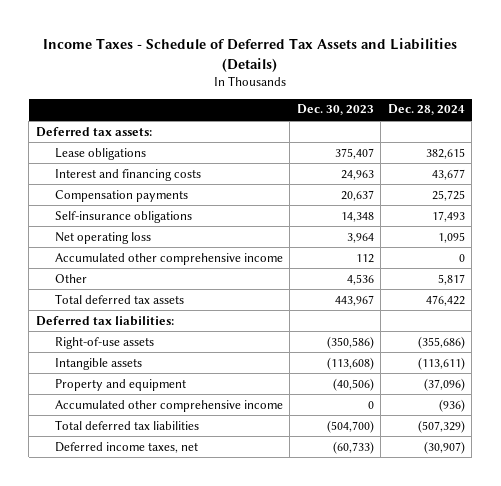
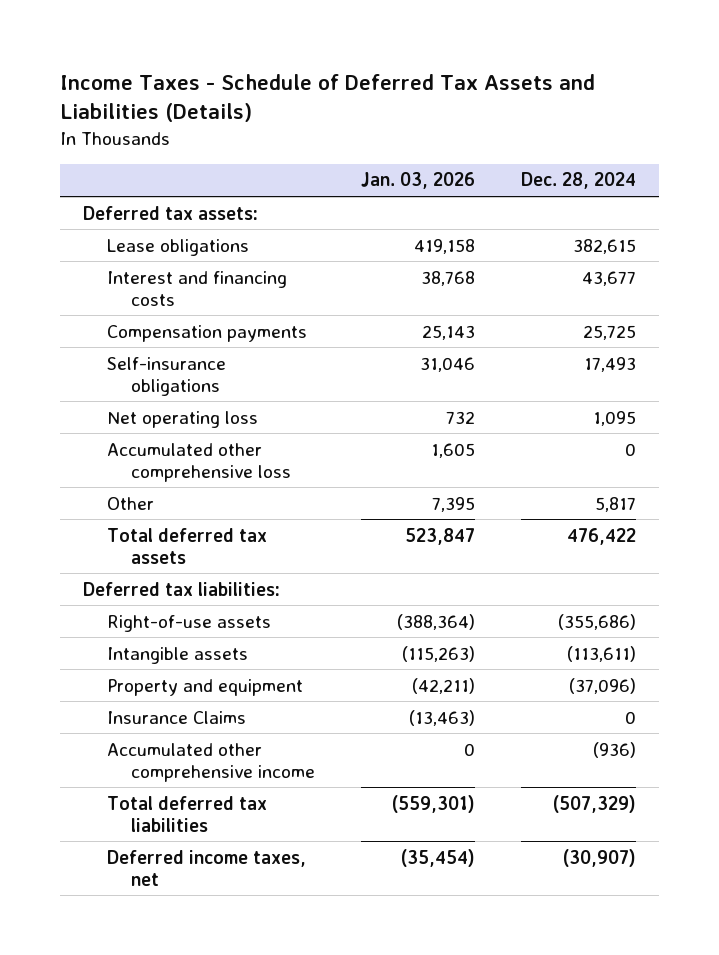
- | Dec. 30, 2023 | Dec. 28, 2024
+ | Jan. 03, 2026 | Dec. 28, 2024
- Accumulated other comprehensive income | 112 | 0
+ Accumulated other comprehensive loss | 1,605 | 0
+ Insurance Claims | (13,463) | 0

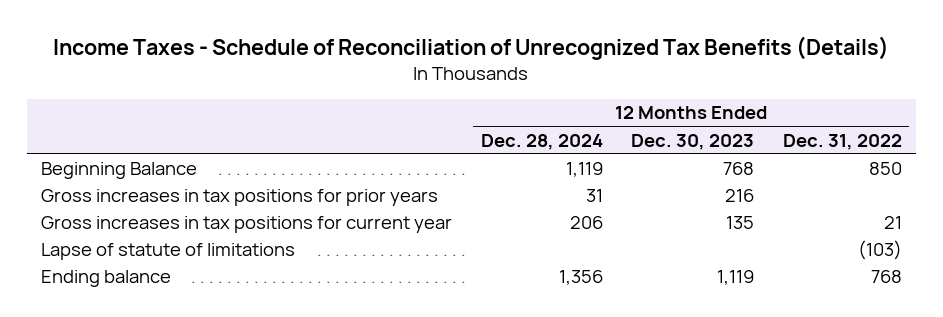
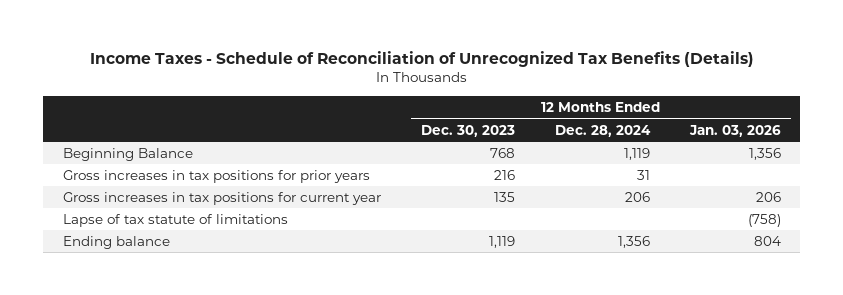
- | 12 Months Ended Dec. 28, 2024 | 12 Months Ended Dec. 30, 2023 | 12 Months Ended Dec. 31, 2022
+ | 12 Months Ended Dec. 30, 2023 | 12 Months Ended Dec. 28, 2024 | 12 Months Ended Jan. 03, 2026
- Lapse of statute of limitations | | | (103)
+ Lapse of tax statute of limitations | | | (758)

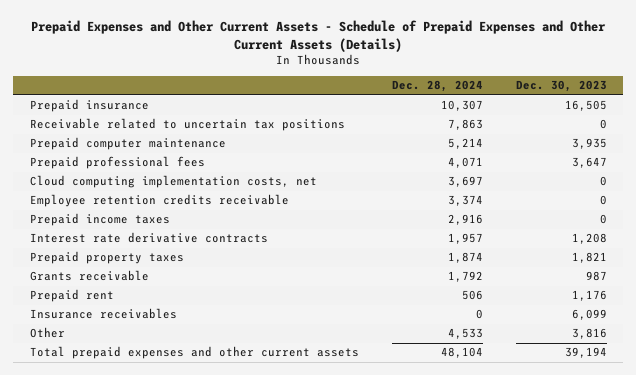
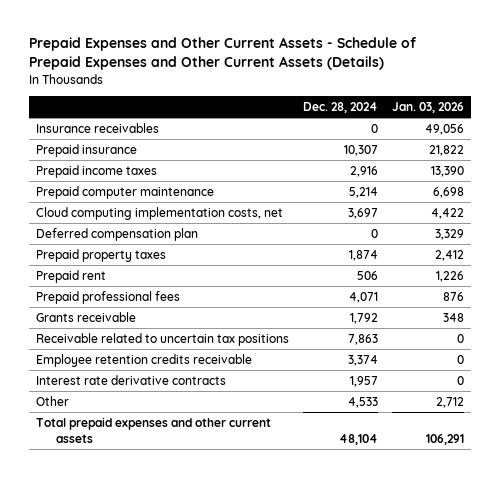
- | Dec. 28, 2024 | Dec. 30, 2023
+ | Dec. 28, 2024 | Jan. 03, 2026
moved up: Insurance receivables | 0 | 49,056
moved up: Prepaid income taxes | 2,916 | 13,390
+ Deferred compensation plan | 0 | 3,329
moved down: Prepaid professional fees | 4,071 | 876
moved down: Grants receivable | 1,792 | 348
moved down: Receivable related to uncertain tax positions | 7,863 | 0
moved down: Employee retention credits receivable | 3,374 | 0
moved down: Interest rate derivative contracts | 1,957 | 0

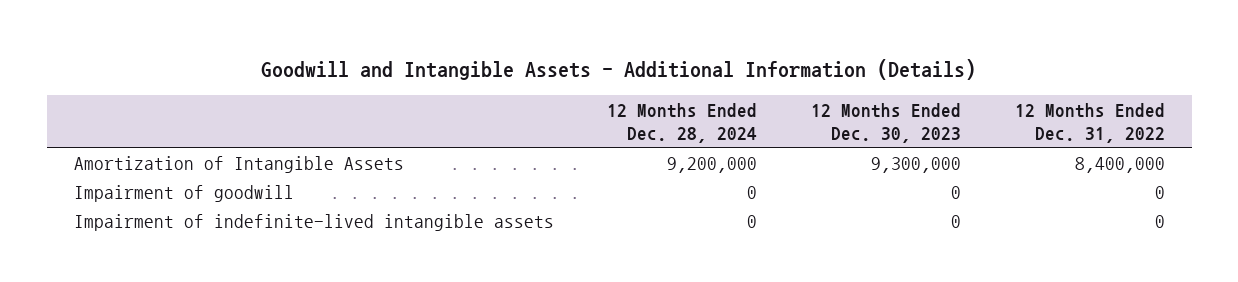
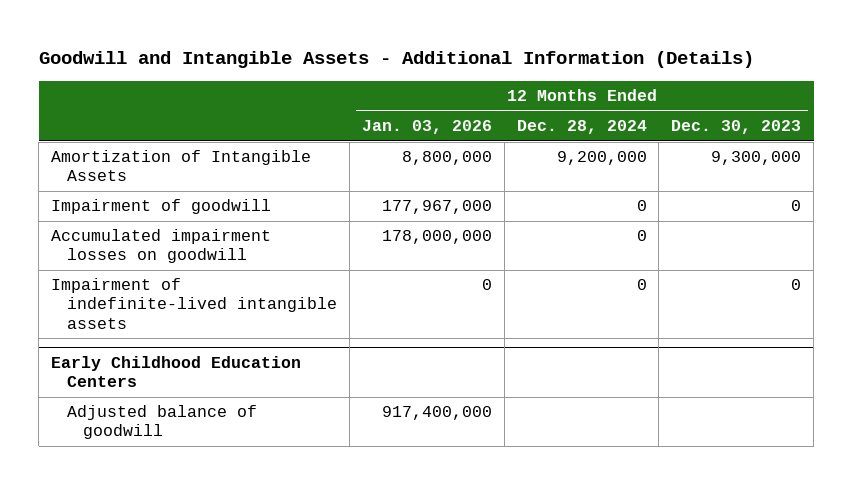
- | 12 Months Ended Dec. 28, 2024 | 12 Months Ended Dec. 30, 2023 | 12 Months Ended Dec. 31, 2022
+ | 12 Months Ended Jan. 03, 2026 | 12 Months Ended Dec. 28, 2024 | 12 Months Ended Dec. 30, 2023
+ Accumulated impairment losses on goodwill | 178,000,000 | 0 |
+ Early Childhood Education Centers
+ Adjusted balance of goodwill | 917,400,000 | |

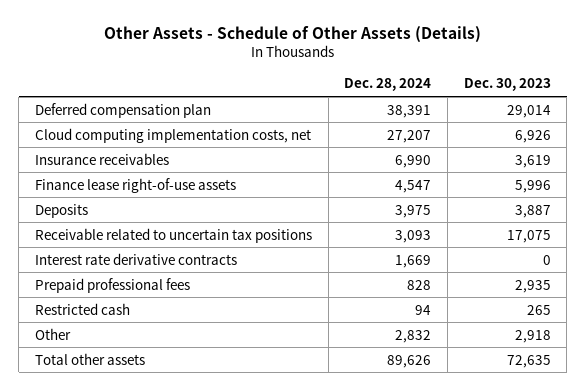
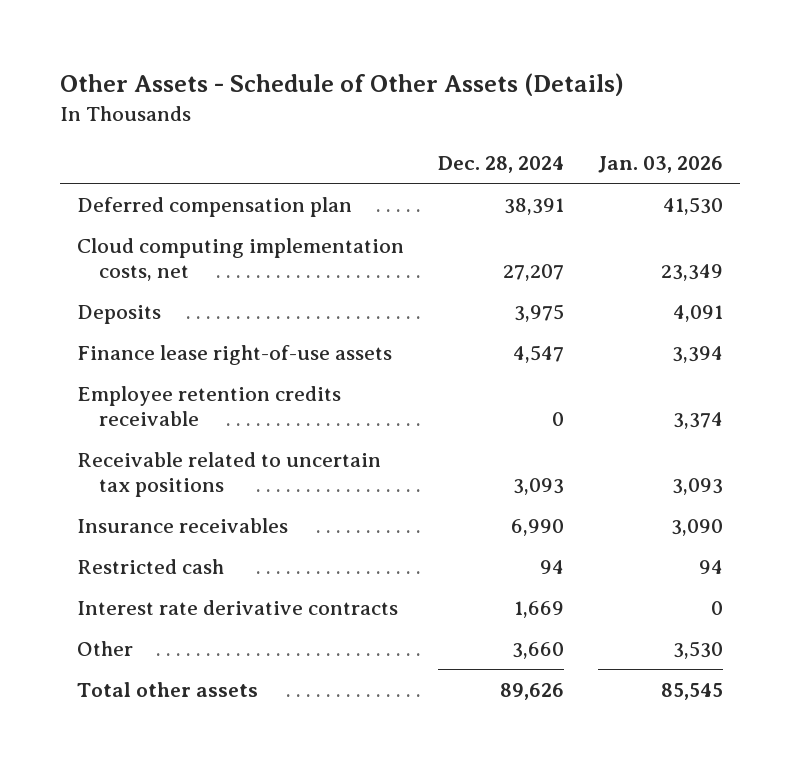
- | Dec. 28, 2024 | Dec. 30, 2023
+ | Dec. 28, 2024 | Jan. 03, 2026
moved down: Finance lease right-of-use assets | 4,547 | 3,394
+ Employee retention credits receivable | 0 | 3,374
- Prepaid professional fees | 828 | 2,935
moved down: Insurance receivables | 6,990 | 3,090
- Other | 2,832 | 2,918
moved down: Interest rate derivative contracts | 1,669 | 0
+ Other | 3,660 | 3,530

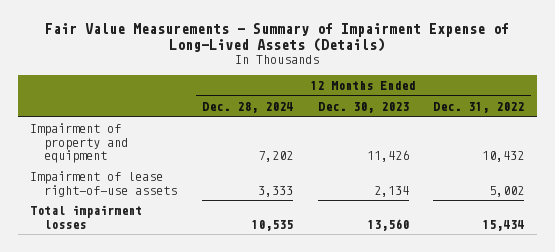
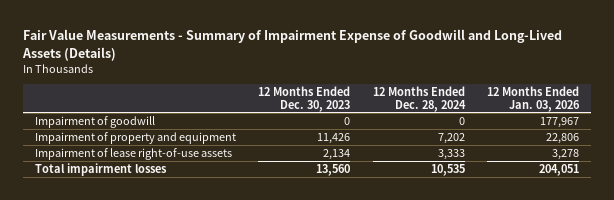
- Fair Value Measurements - Summary of Impairment Expense of Long-Lived Assets (Details)
+ Fair Value Measurements - Summary of Impairment Expense of Goodwill and Long-Lived Assets (Details)
- | 12 Months Ended Dec. 28, 2024 | 12 Months Ended Dec. 30, 2023 | 12 Months Ended Dec. 31, 2022
+ | 12 Months Ended Dec. 30, 2023 | 12 Months Ended Dec. 28, 2024 | 12 Months Ended Jan. 03, 2026
+ Impairment of goodwill | 0 | 0 | 177,967

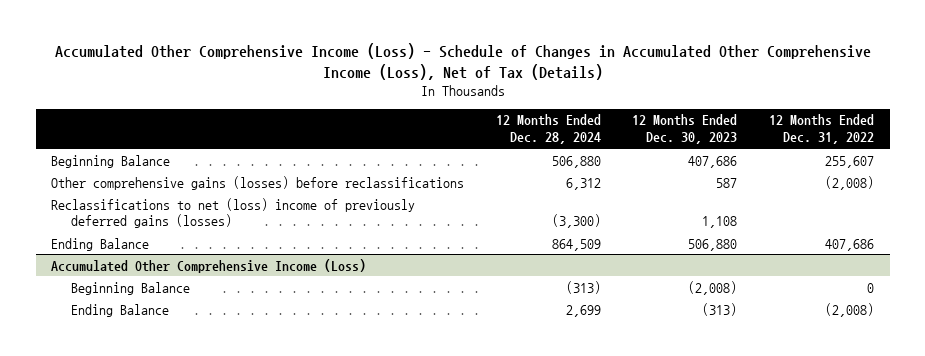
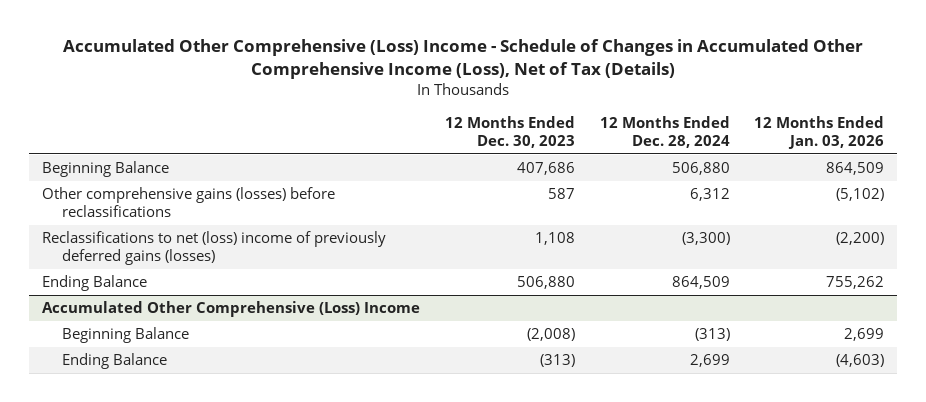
- Accumulated Other Comprehensive Income (Loss) - Schedule of Changes in Accumulated Other Comprehensive Income (Loss), Net of Tax (Details)
+ Accumulated Other Comprehensive (Loss) Income - Schedule of Changes in Accumulated Other Comprehensive Income (Loss), Net of Tax (Details)
- | 12 Months Ended Dec. 28, 2024 | 12 Months Ended Dec. 30, 2023 | 12 Months Ended Dec. 31, 2022
+ | 12 Months Ended Dec. 30, 2023 | 12 Months Ended Dec. 28, 2024 | 12 Months Ended Jan. 03, 2026
- Accumulated Other Comprehensive Income (Loss)
+ Accumulated Other Comprehensive (Loss) Income

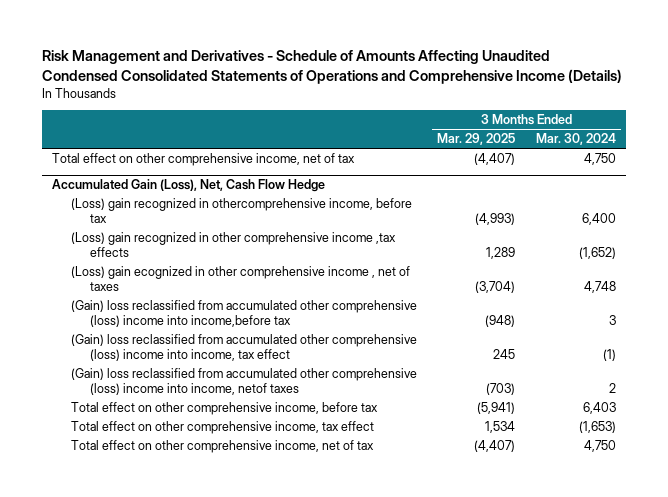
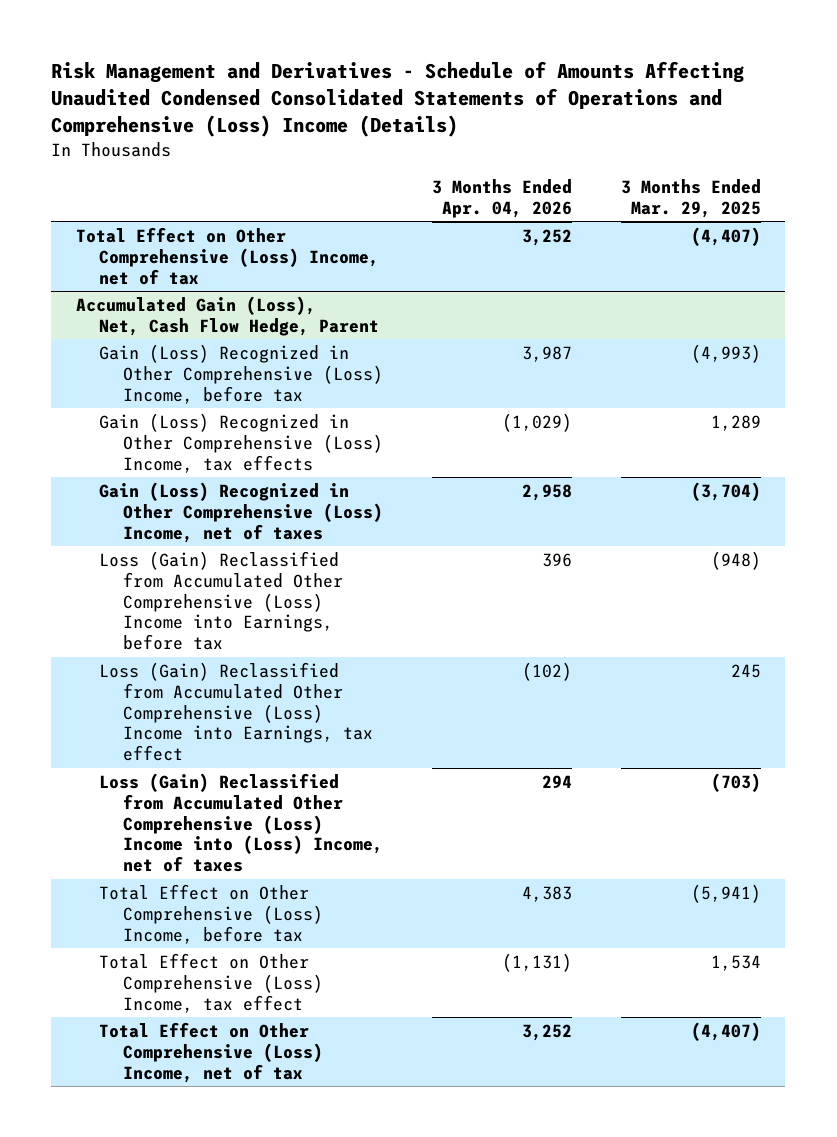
- Risk Management and Derivatives - Schedule of Amounts Affecting Unaudited Condensed Consolidated Statements of Operations and Comprehensive Income (Details)
+ Risk Management and Derivatives - Schedule of Amounts Affecting Unaudited Condensed Consolidated Statements of Operations and Comprehensive (Loss) Income (Details)
- | 3 Months Ended Mar. 29, 2025 | 3 Months Ended Mar. 30, 2024
+ | 3 Months Ended Apr. 04, 2026 | 3 Months Ended Mar. 29, 2025
- Total effect on other comprehensive income, net of tax | (4,407) | 4,750
- Accumulated Gain (Loss), Net, Cash Flow Hedge
- (Loss) gain recognized in othercomprehensive income, before tax | (4,993) | 6,400
- (Loss) gain recognized in other comprehensive income ,tax effects | 1,289 | (1,652)
- (Loss) gain ecognized in other comprehensive income , net of taxes | (3,704) | 4,748
- (Gain) loss reclassified from accumulated other comprehensive (loss) income into income,before tax | (948) | 3
- (Gain) loss reclassified from accumulated other comprehensive (loss) income into income, tax effect | 245 | (1)
- (Gain) loss reclassified from accumulated other comprehensive (loss) income into income, netof taxes | (703) | 2
- Total effect on other comprehensive income, before tax | (5,941) | 6,403
- Total effect on other comprehensive income, tax effect | 1,534 | (1,653)
- Total effect on other comprehensive income, net of tax | (4,407) | 4,750
+ Total Effect on Other Comprehensive (Loss) Income, net of tax | 3,252 | (4,407)
+ Accumulated Gain (Loss), Net, Cash Flow Hedge, Parent
+ Gain (Loss) Recognized in Other Comprehensive (Loss) Income, before tax | 3,987 | (4,993)
+ Gain (Loss) Recognized in Other Comprehensive (Loss) Income, tax effects | (1,029) | 1,289
+ Gain (Loss) Recognized in Other Comprehensive (Loss) Income, net of taxes | 2,958 | (3,704)
+ Loss (Gain) Reclassified from Accumulated Other Comprehensive (Loss) Income into Earnings, before tax | 396 | (948)
+ Loss (Gain) Reclassified from Accumulated Other Comprehensive (Loss) Income into Earnings, tax effect | (102) | 245
+ Loss (Gain) Reclassified from Accumulated Other Comprehensive (Loss) Income into (Loss) Income, net of taxes | 294 | (703)
+ Total Effect on Other Comprehensive (Loss) Income, before tax | 4,383 | (5,941)
+ Total Effect on Other Comprehensive (Loss) Income, tax effect | (1,131) | 1,534
+ Total Effect on Other Comprehensive (Loss) Income, net of tax | 3,252 | (4,407)

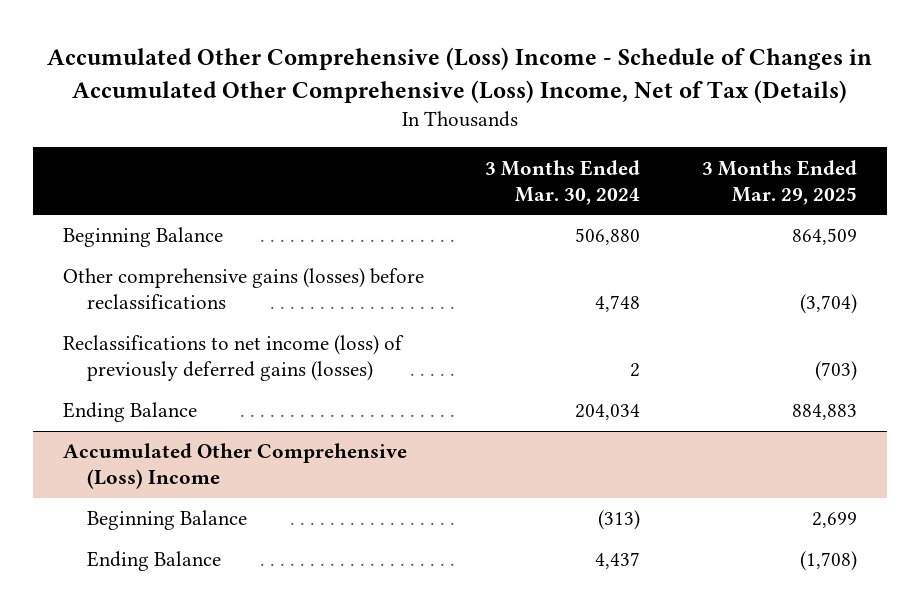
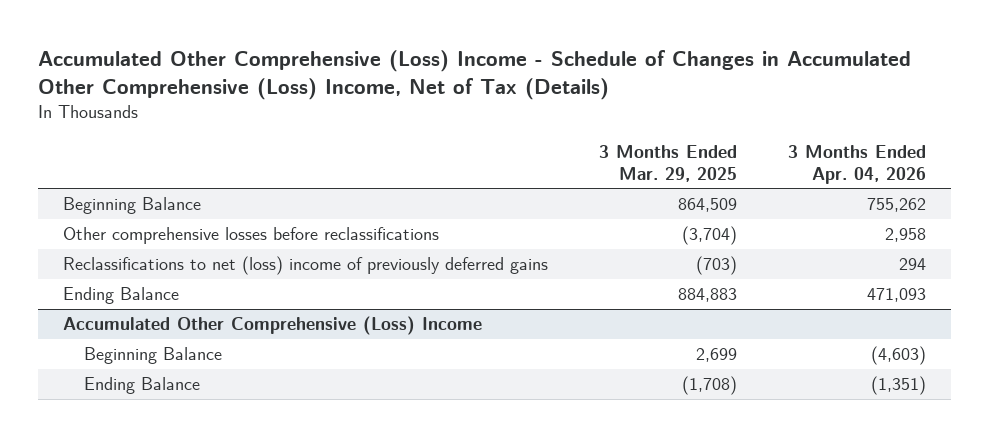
- | 3 Months Ended Mar. 30, 2024 | 3 Months Ended Mar. 29, 2025
+ | 3 Months Ended Mar. 29, 2025 | 3 Months Ended Apr. 04, 2026
- Other comprehensive gains (losses) before reclassifications | 4,748 | (3,704)
- Reclassifications to net income (loss) of previously deferred gains (losses) | 2 | (703)
+ Other comprehensive losses before reclassifications | (3,704) | 2,958
+ Reclassifications to net (loss) income of previously deferred gains | (703) | 294

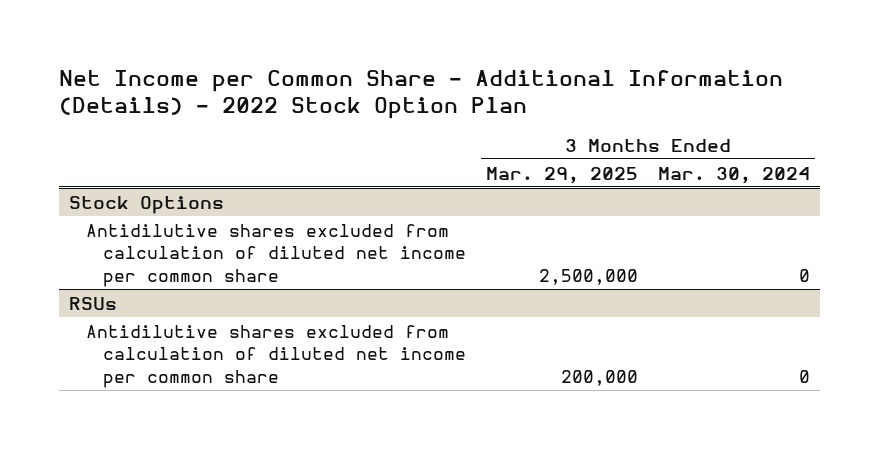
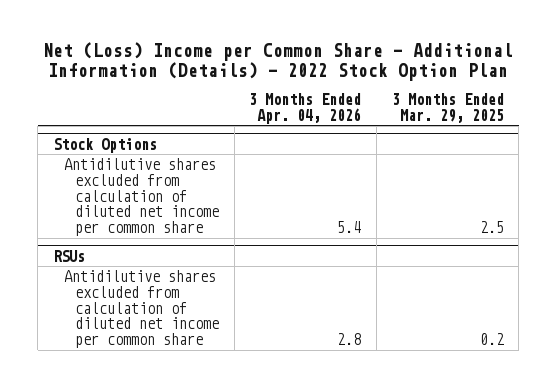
- Net Income per Common Share - Additional Information (Details) - 2022 Stock Option Plan
+ Net (Loss) Income per Common Share - Additional Information (Details) - 2022 Stock Option Plan
- | 3 Months Ended Mar. 29, 2025 | 3 Months Ended Mar. 30, 2024
+ | 3 Months Ended Apr. 04, 2026 | 3 Months Ended Mar. 29, 2025
@ Stock Options
- Antidilutive shares excluded from calculation of diluted net income per common share | 2,500,000 | 0
+ Antidilutive shares excluded from calculation of diluted net income per common share | 5.4 | 2.5
@ RSUs
- Antidilutive shares excluded from calculation of diluted net income per common share | 200,000 | 0
+ Antidilutive shares excluded from calculation of diluted net income per common share | 2.8 | 0.2

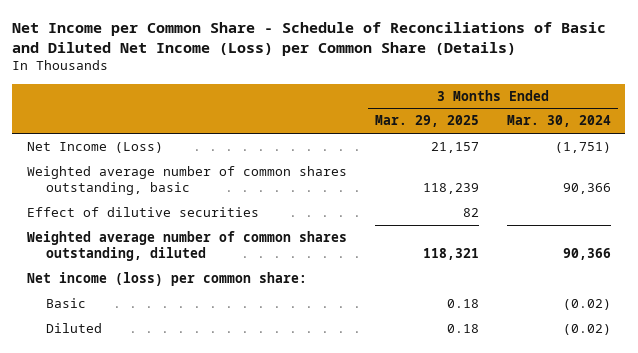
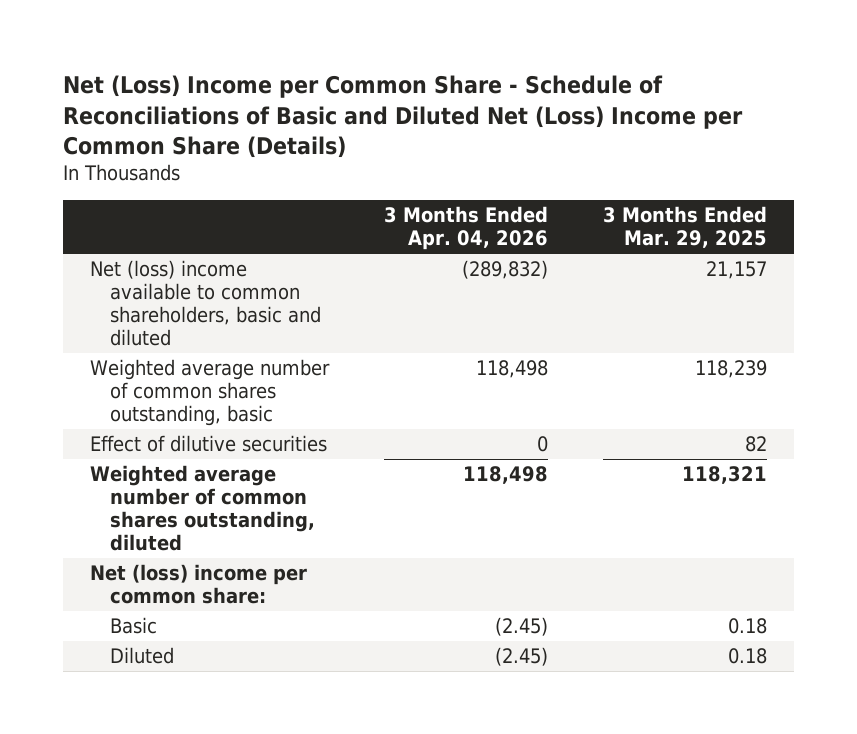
- Net Income per Common Share - Schedule of Reconciliations of Basic and Diluted Net Income (Loss) per Common Share (Details)
+ Net (Loss) Income per Common Share - Schedule of Reconciliations of Basic and Diluted Net (Loss) Income per Common Share (Details)
- | 3 Months Ended Mar. 29, 2025 | 3 Months Ended Mar. 30, 2024
+ | 3 Months Ended Apr. 04, 2026 | 3 Months Ended Mar. 29, 2025
- Net Income (Loss) | 21,157 | (1,751)
+ Net (loss) income available to common shareholders, basic and diluted | (289,832) | 21,157
- Net income (loss) per common share:
+ Net (loss) income per common share:

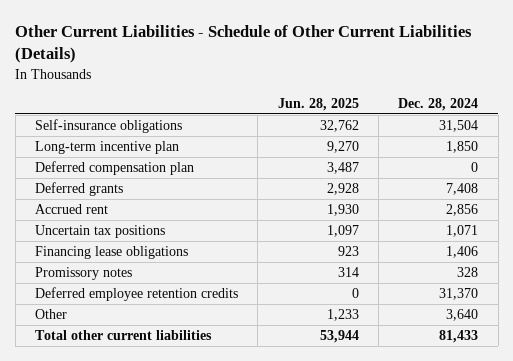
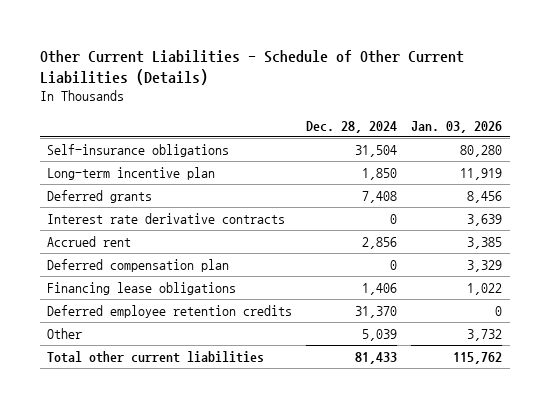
- | Jun. 28, 2025 | Dec. 28, 2024
+ | Dec. 28, 2024 | Jan. 03, 2026
+ Interest rate derivative contracts | 0 | 3,639
- Uncertain tax positions | 1,097 | 1,071
moved down: Deferred compensation plan | 0 | 3,329
- Promissory notes | 314 | 328
- Other | 1,233 | 3,640
+ Other | 5,039 | 3,732

